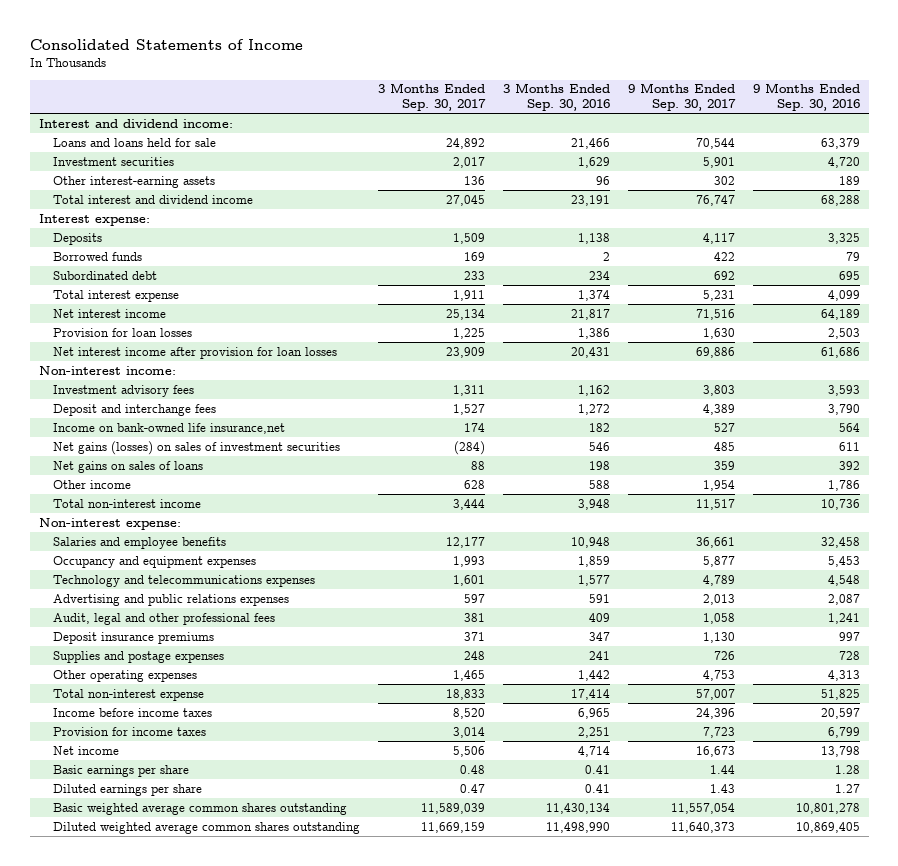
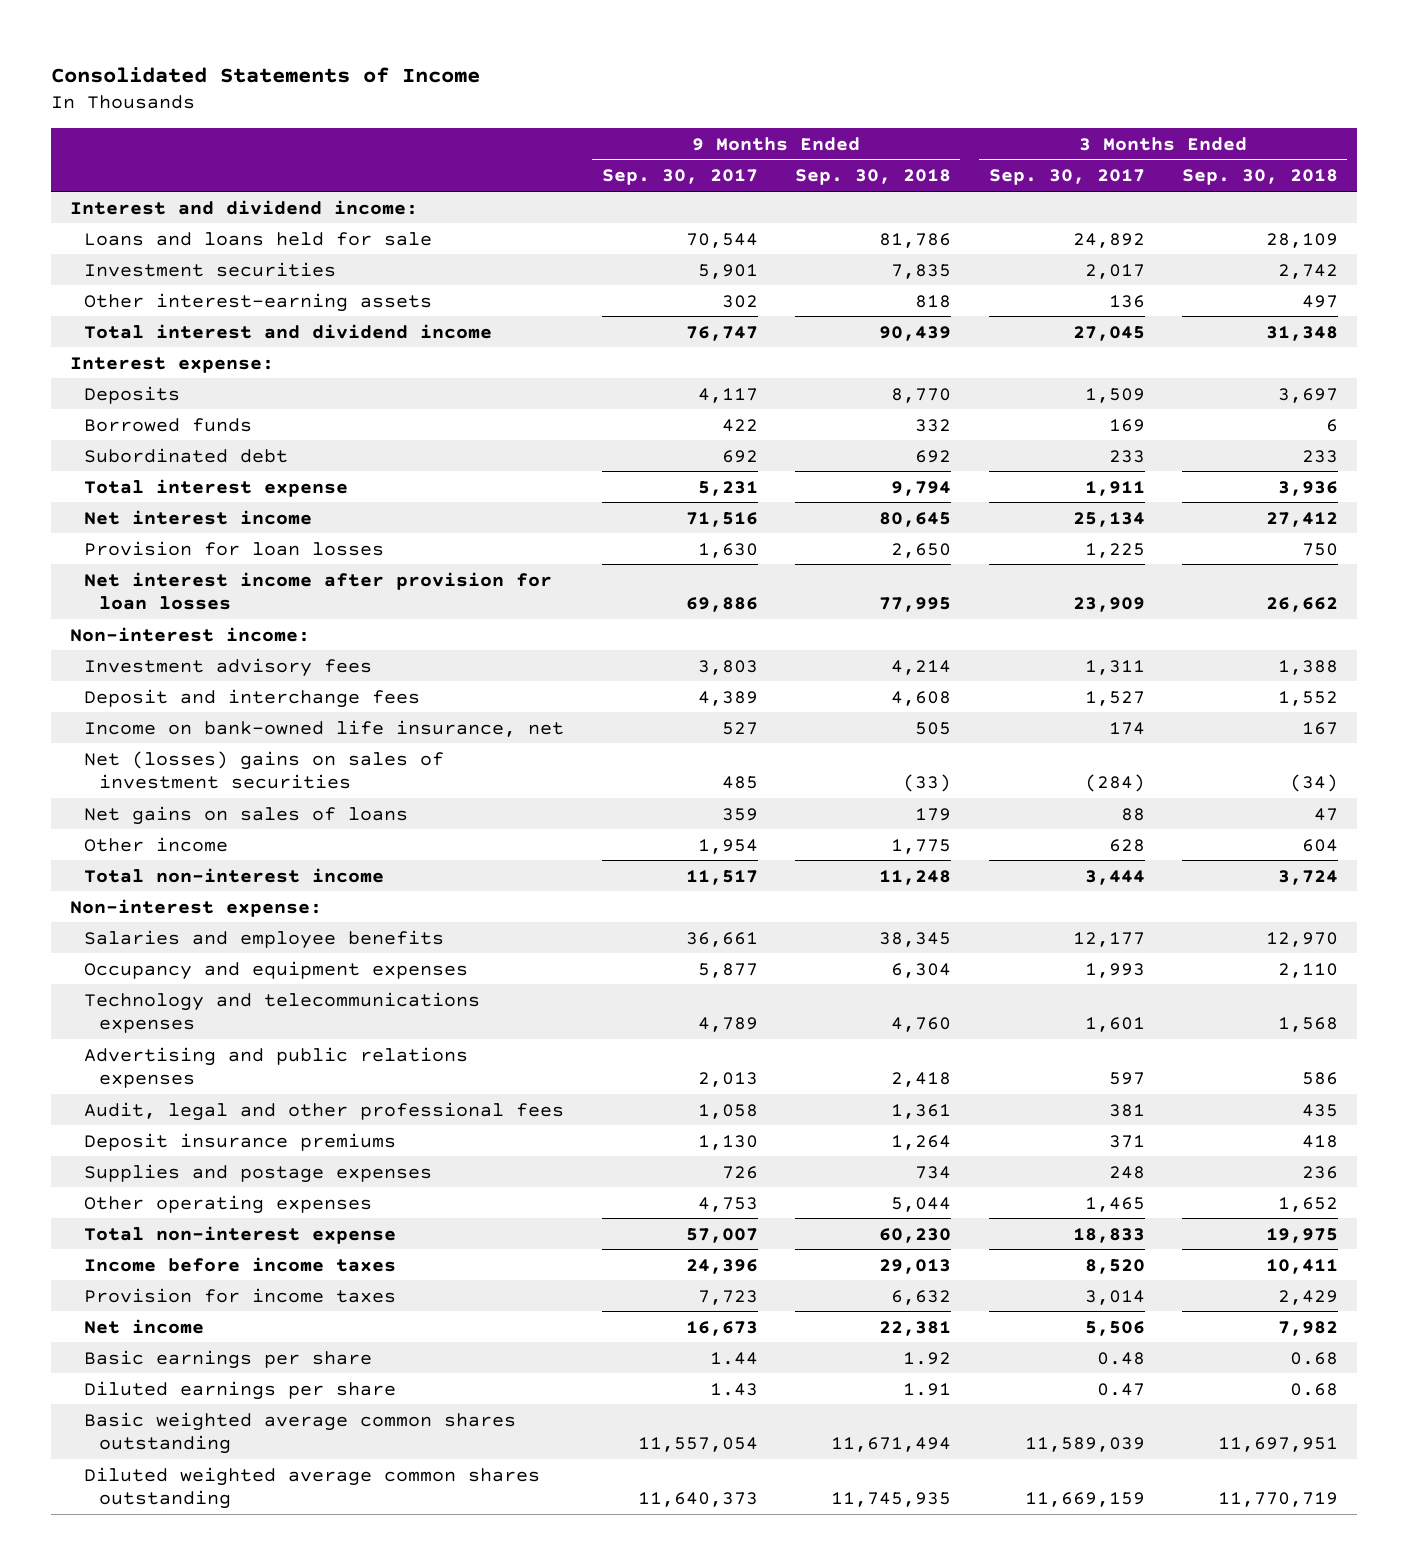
- | 3 Months Ended Sep. 30, 2017 | 3 Months Ended Sep. 30, 2016 | 9 Months Ended Sep. 30, 2017 | 9 Months Ended Sep. 30, 2016
+ | 9 Months Ended Sep. 30, 2017 | 9 Months Ended Sep. 30, 2018 | 3 Months Ended Sep. 30, 2017 | 3 Months Ended Sep. 30, 2018
- Income on bank-owned life insurance,net | 174 | 182 | 527 | 564
- Net gains (losses) on sales of investment securities | (284) | 546 | 485 | 611
+ Income on bank-owned life insurance, net | 527 | 505 | 174 | 167
+ Net (losses) gains on sales of investment securities | 485 | (33) | (284) | (34)

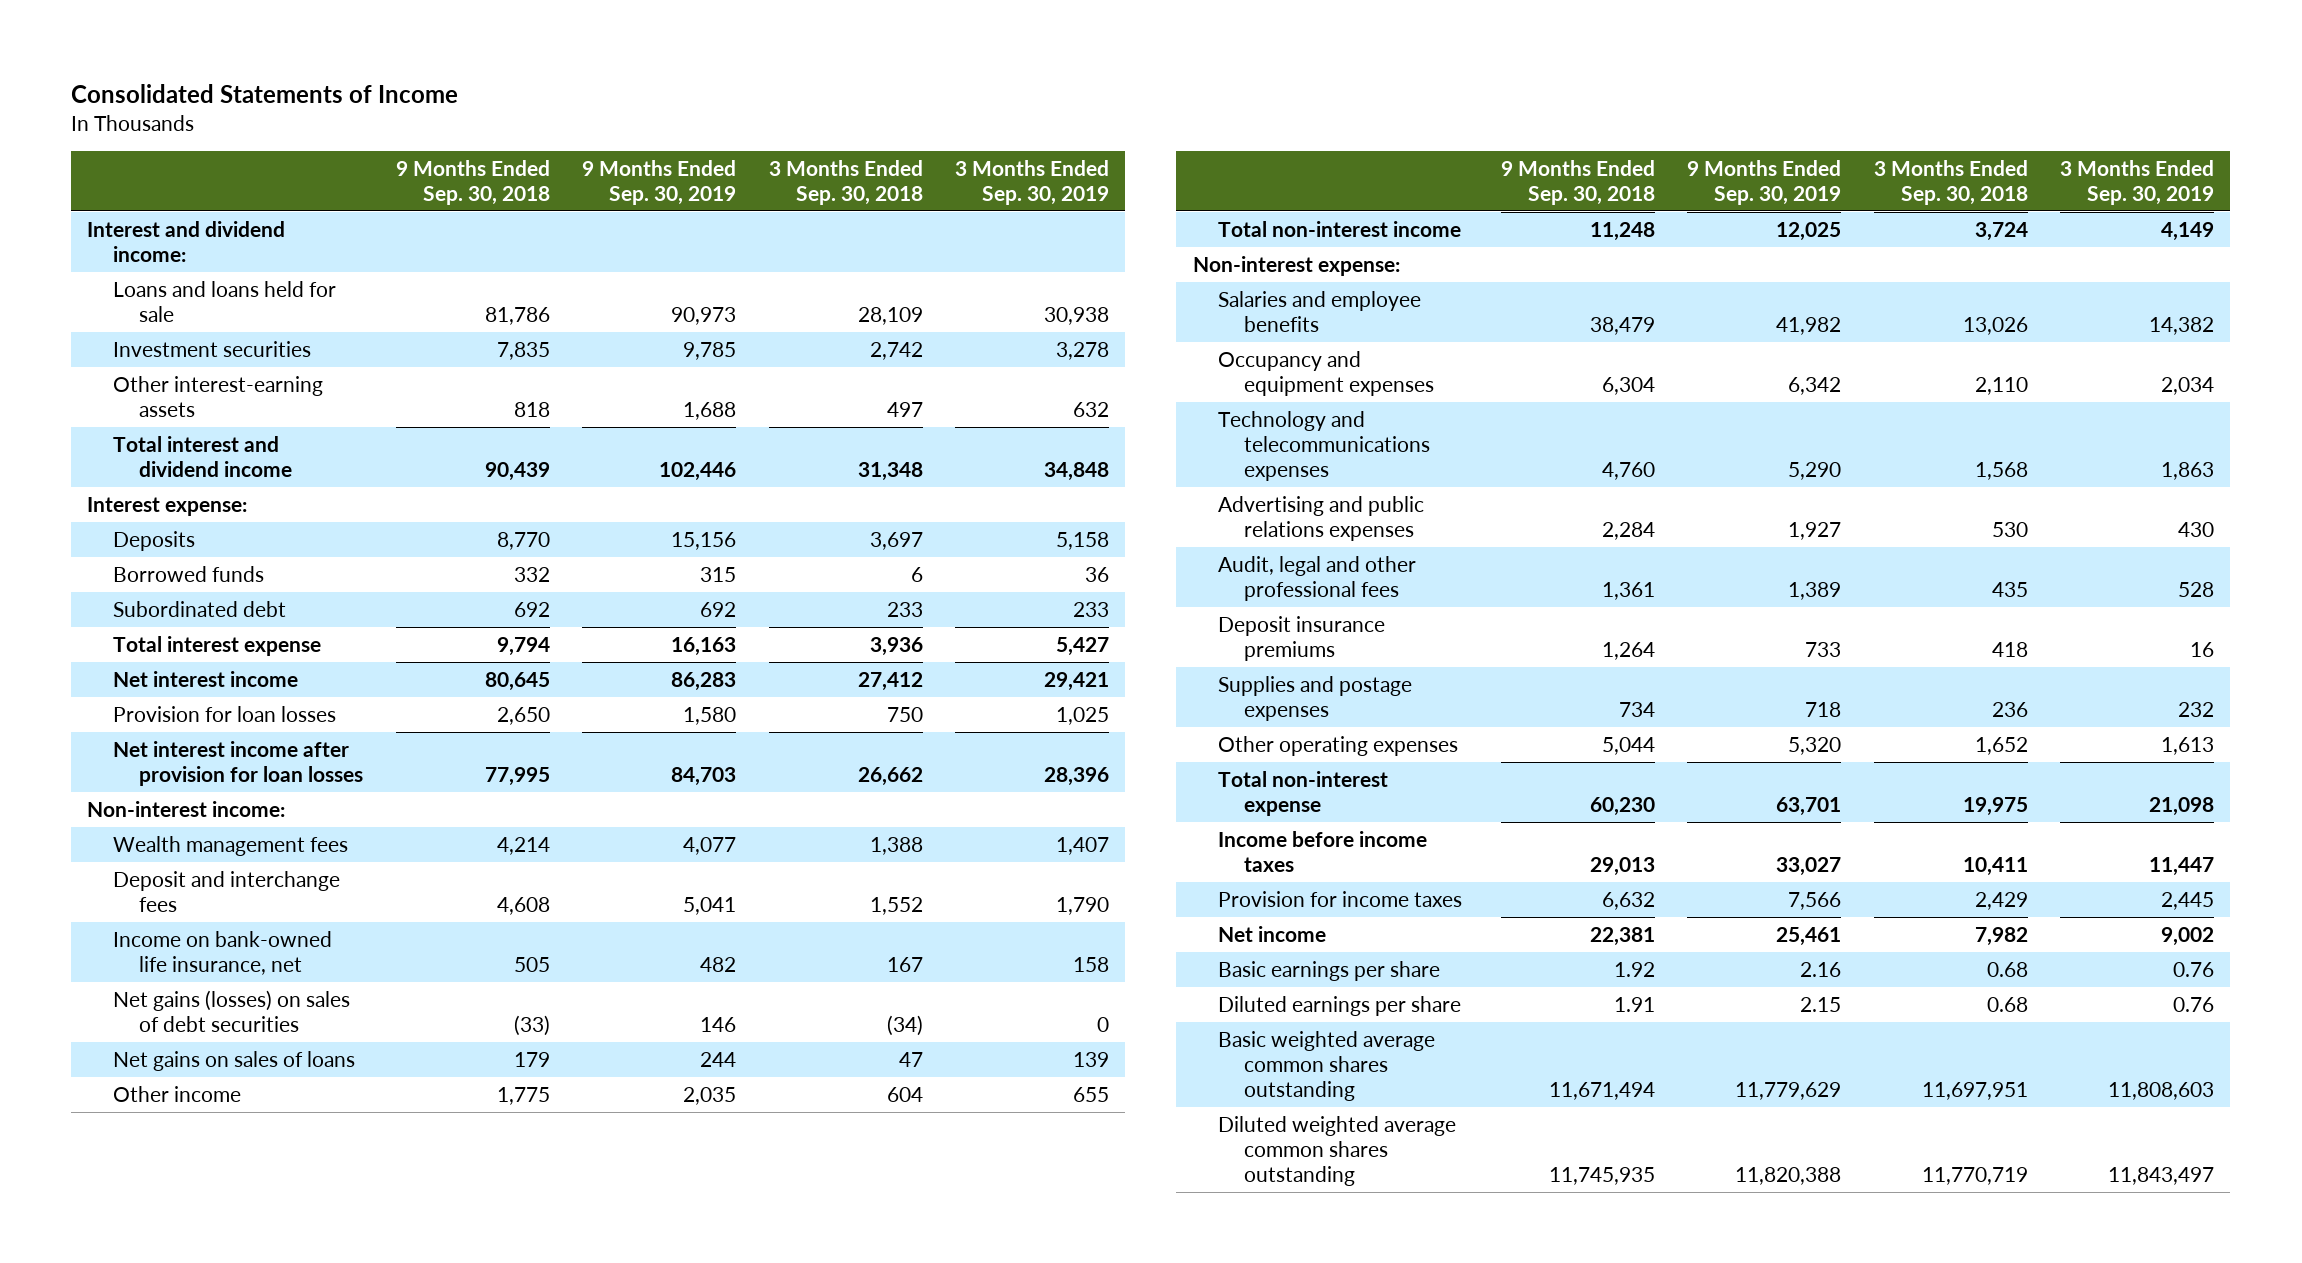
- | 9 Months Ended Sep. 30, 2017 | 9 Months Ended Sep. 30, 2018 | 3 Months Ended Sep. 30, 2017 | 3 Months Ended Sep. 30, 2018
+ | 9 Months Ended Sep. 30, 2018 | 9 Months Ended Sep. 30, 2019 | 3 Months Ended Sep. 30, 2018 | 3 Months Ended Sep. 30, 2019
- Investment advisory fees | 3,803 | 4,214 | 1,311 | 1,388
+ Wealth management fees | 4,214 | 4,077 | 1,388 | 1,407
- Net (losses) gains on sales of investment securities | 485 | (33) | (284) | (34)
+ Net gains (losses) on sales of debt securities | (33) | 146 | (34) | 0
- Salaries and employee benefits | 36,661 | 38,345 | 12,177 | 12,970
+ Salaries and employee benefits | 38,479 | 41,982 | 13,026 | 14,382
- Advertising and public relations expenses | 2,013 | 2,418 | 597 | 586
+ Advertising and public relations expenses | 2,284 | 1,927 | 530 | 430

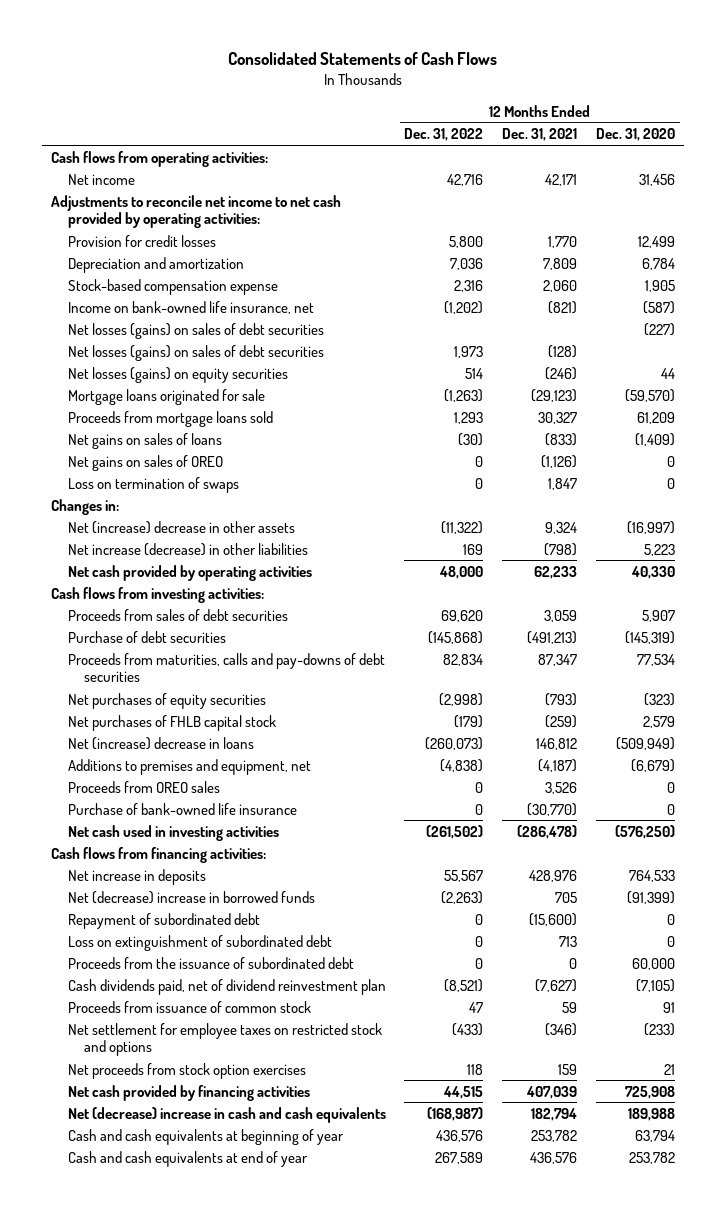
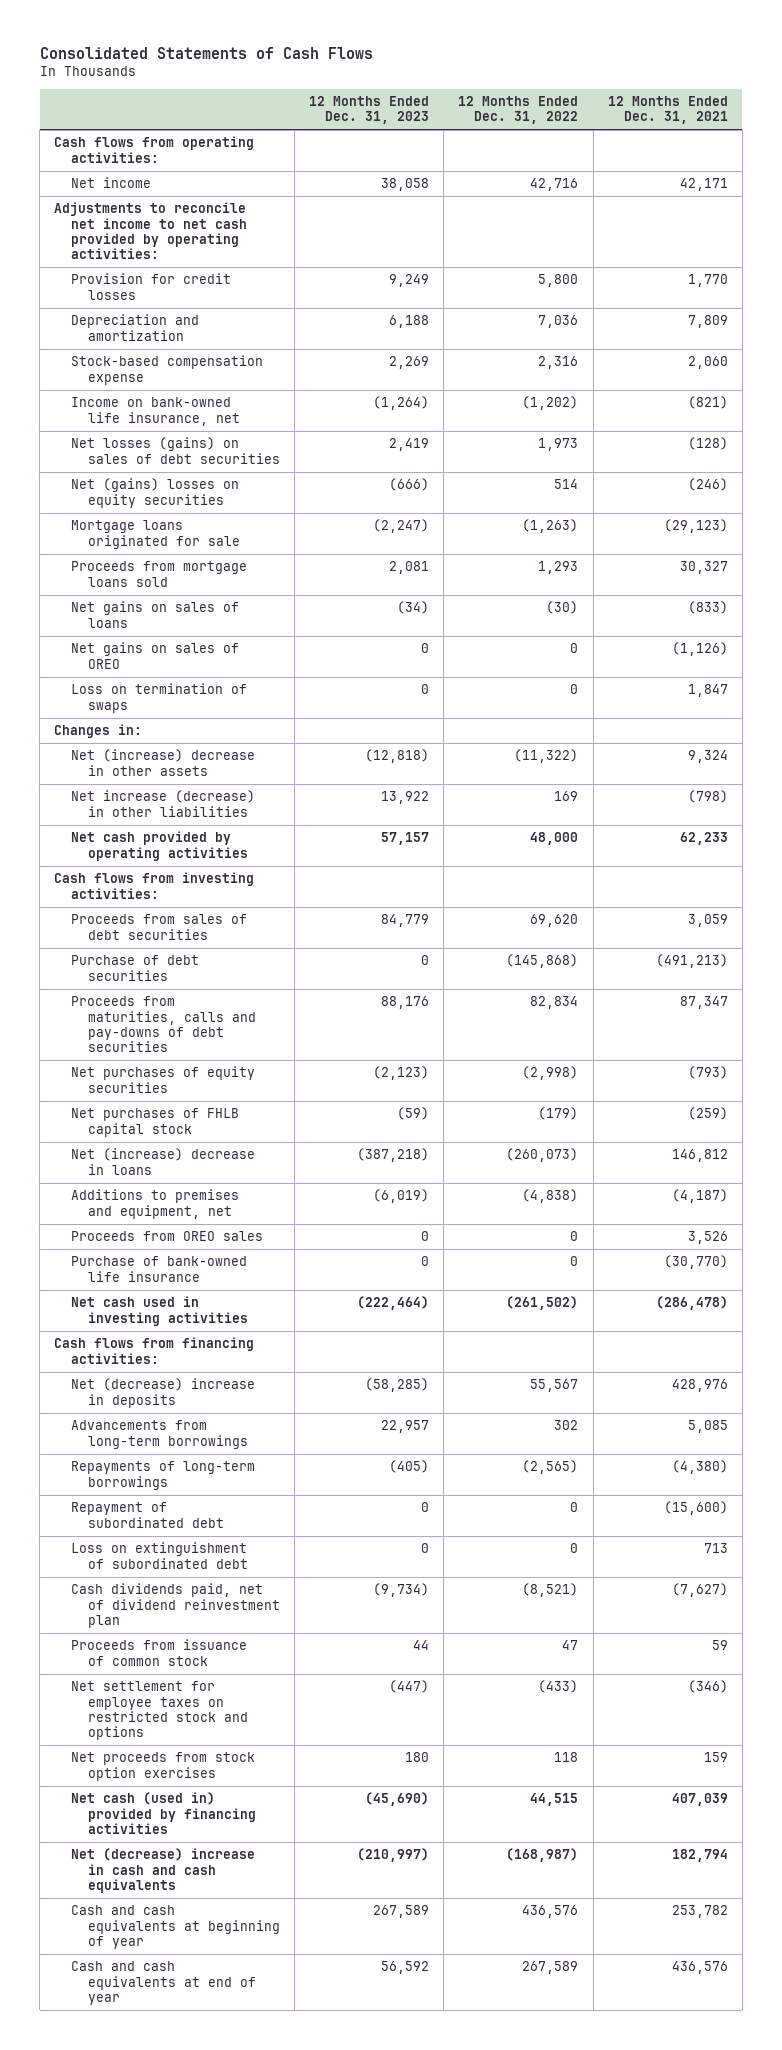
- | 12 Months Ended Dec. 31, 2022 | 12 Months Ended Dec. 31, 2021 | 12 Months Ended Dec. 31, 2020
+ | 12 Months Ended Dec. 31, 2023 | 12 Months Ended Dec. 31, 2022 | 12 Months Ended Dec. 31, 2021
- Net losses (gains) on sales of debt securities | | | (227)
- Net losses (gains) on equity securities | 514 | (246) | 44
+ Net (gains) losses on equity securities | (666) | 514 | (246)
- Net increase in deposits | 55,567 | 428,976 | 764,533
- Net (decrease) increase in borrowed funds | (2,263) | 705 | (91,399)
+ Net (decrease) increase in deposits | (58,285) | 55,567 | 428,976
+ Advancements from long-term borrowings | 22,957 | 302 | 5,085
+ Repayments of long-term borrowings | (405) | (2,565) | (4,380)
- Proceeds from the issuance of subordinated debt | 0 | 0 | 60,000
- Net cash provided by financing activities | 44,515 | 407,039 | 725,908
+ Net cash (used in) provided by financing activities | (45,690) | 44,515 | 407,039

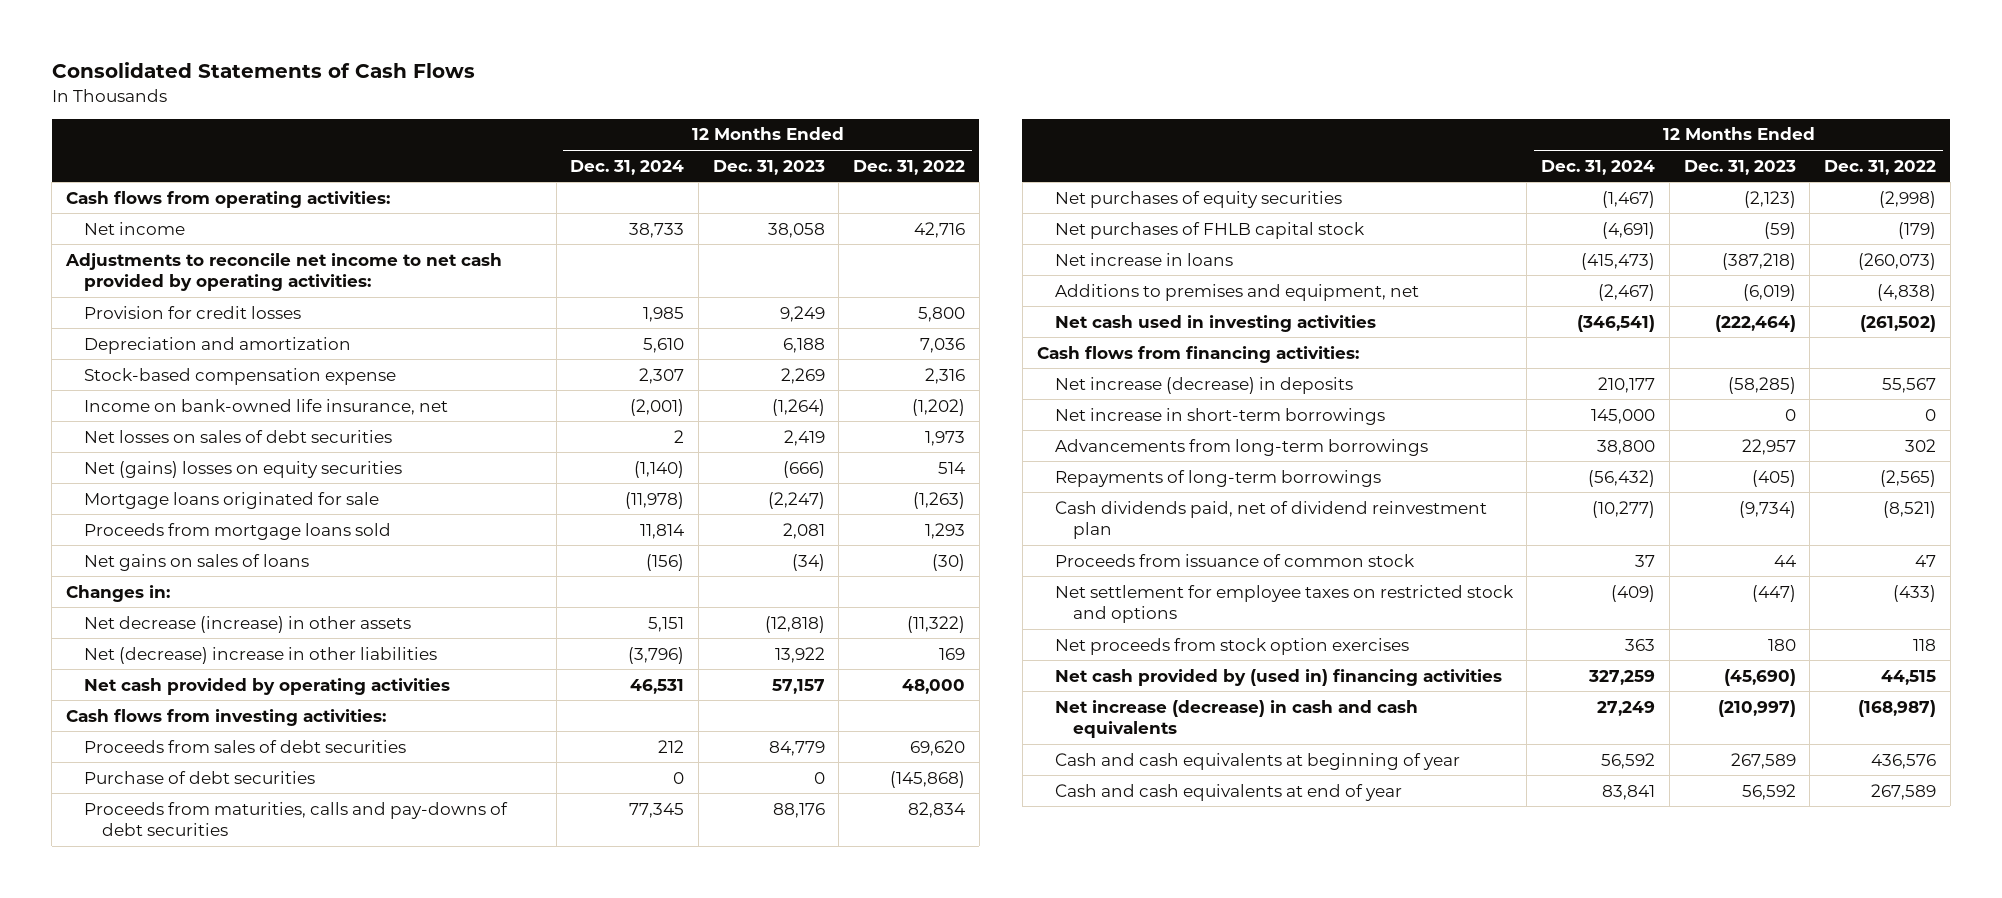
- | 12 Months Ended Dec. 31, 2023 | 12 Months Ended Dec. 31, 2022 | 12 Months Ended Dec. 31, 2021
+ | 12 Months Ended Dec. 31, 2024 | 12 Months Ended Dec. 31, 2023 | 12 Months Ended Dec. 31, 2022
- Net losses (gains) on sales of debt securities | 2,419 | 1,973 | (128)
+ Net losses on sales of debt securities | 2 | 2,419 | 1,973
- Net gains on sales of OREO | 0 | 0 | (1,126)
- Loss on termination of swaps | 0 | 0 | 1,847
- Net (increase) decrease in other assets | (12,818) | (11,322) | 9,324
- Net increase (decrease) in other liabilities | 13,922 | 169 | (798)
+ Net decrease (increase) in other assets | 5,151 | (12,818) | (11,322)
+ Net (decrease) increase in other liabilities | (3,796) | 13,922 | 169
- Net (increase) decrease in loans | (387,218) | (260,073) | 146,812
+ Net increase in loans | (415,473) | (387,218) | (260,073)
- Proceeds from OREO sales | 0 | 0 | 3,526
- Purchase of bank-owned life insurance | 0 | 0 | (30,770)
- Net (decrease) increase in deposits | (58,285) | 55,567 | 428,976
+ Net increase (decrease) in deposits | 210,177 | (58,285) | 55,567
+ Net increase in short-term borrowings | 145,000 | 0 | 0
- Repayment of subordinated debt | 0 | 0 | (15,600)
- Loss on extinguishment of subordinated debt | 0 | 0 | 713
- Net cash (used in) provided by financing activities | (45,690) | 44,515 | 407,039
- Net (decrease) increase in cash and cash equivalents | (210,997) | (168,987) | 182,794
+ Net cash provided by (used in) financing activities | 327,259 | (45,690) | 44,515
+ Net increase (decrease) in cash and cash equivalents | 27,249 | (210,997) | (168,987)

